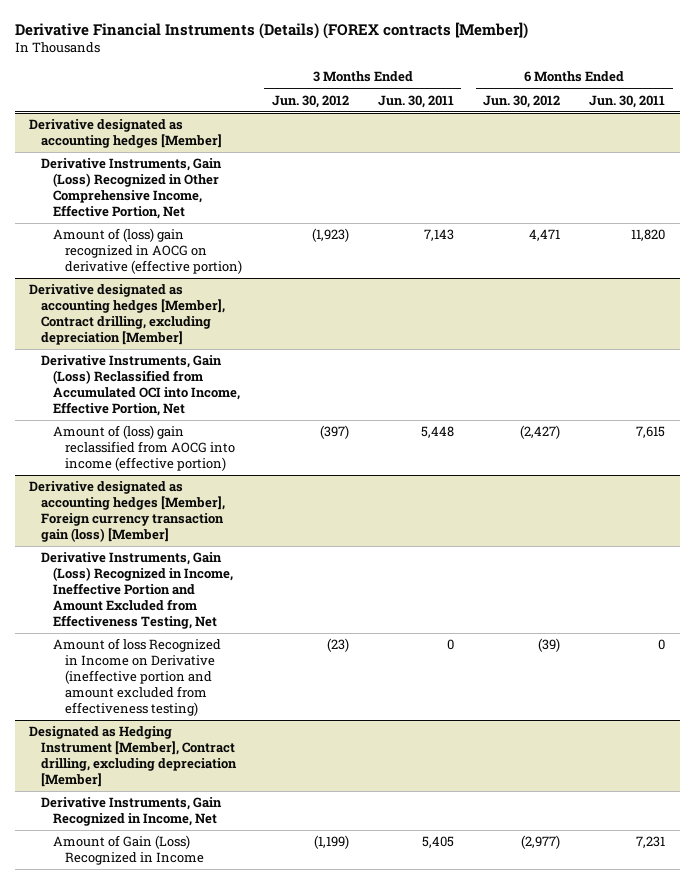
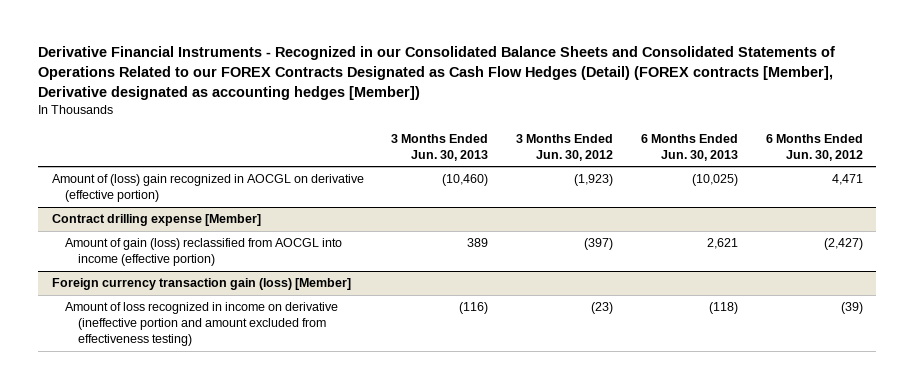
- Derivative Financial Instruments (Details) (FOREX contracts [Member])
+ Derivative Financial Instruments - Recognized in our Consolidated Balance Sheets and Consolidated Statements of Operations Related to our FOREX Contracts Designated as Cash Flow Hedges (Detail) (FOREX contracts [Member], Derivative designated as accounting hedges [Member])
- | 3 Months Ended Jun. 30, 2012 | 3 Months Ended Jun. 30, 2011 | 6 Months Ended Jun. 30, 2012 | 6 Months Ended Jun. 30, 2011
+ | 3 Months Ended Jun. 30, 2013 | 3 Months Ended Jun. 30, 2012 | 6 Months Ended Jun. 30, 2013 | 6 Months Ended Jun. 30, 2012
- Derivative designated as accounting hedges [Member]
- Derivative Instruments, Gain (Loss) Recognized in Other Comprehensive Income, Effective Portion, Net
- Amount of (loss) gain recognized in AOCG on derivative (effective portion) | (1,923) | 7,143 | 4,471 | 11,820
- Derivative designated as accounting hedges [Member], Contract drilling, excluding depreciation [Member]
- Derivative Instruments, Gain (Loss) Reclassified from Accumulated OCI into Income, Effective Portion, Net
- Amount of (loss) gain reclassified from AOCG into income (effective portion) | (397) | 5,448 | (2,427) | 7,615
- Derivative designated as accounting hedges [Member], Foreign currency transaction gain (loss) [Member]
- Derivative Instruments, Gain (Loss) Recognized in Income, Ineffective Portion and Amount Excluded from Effectiveness Testing, Net
- Amount of loss Recognized in Income on Derivative (ineffective portion and amount excluded from effectiveness testing) | (23) | 0 | (39) | 0
- Designated as Hedging Instrument [Member], Contract drilling, excluding depreciation [Member]
- Derivative Instruments, Gain Recognized in Income, Net
- Amount of Gain (Loss) Recognized in Income | (1,199) | 5,405 | (2,977) | 7,231
+ Amount of (loss) gain recognized in AOCGL on derivative (effective portion) | (10,460) | (1,923) | (10,025) | 4,471
+ Contract drilling expense [Member]
+ Amount of gain (loss) reclassified from AOCGL into income (effective portion) | 389 | (397) | 2,621 | (2,427)
+ Foreign currency transaction gain (loss) [Member]
+ Amount of loss recognized in income on derivative (ineffective portion and amount excluded from effectiveness testing) | (116) | (23) | (118) | (39)

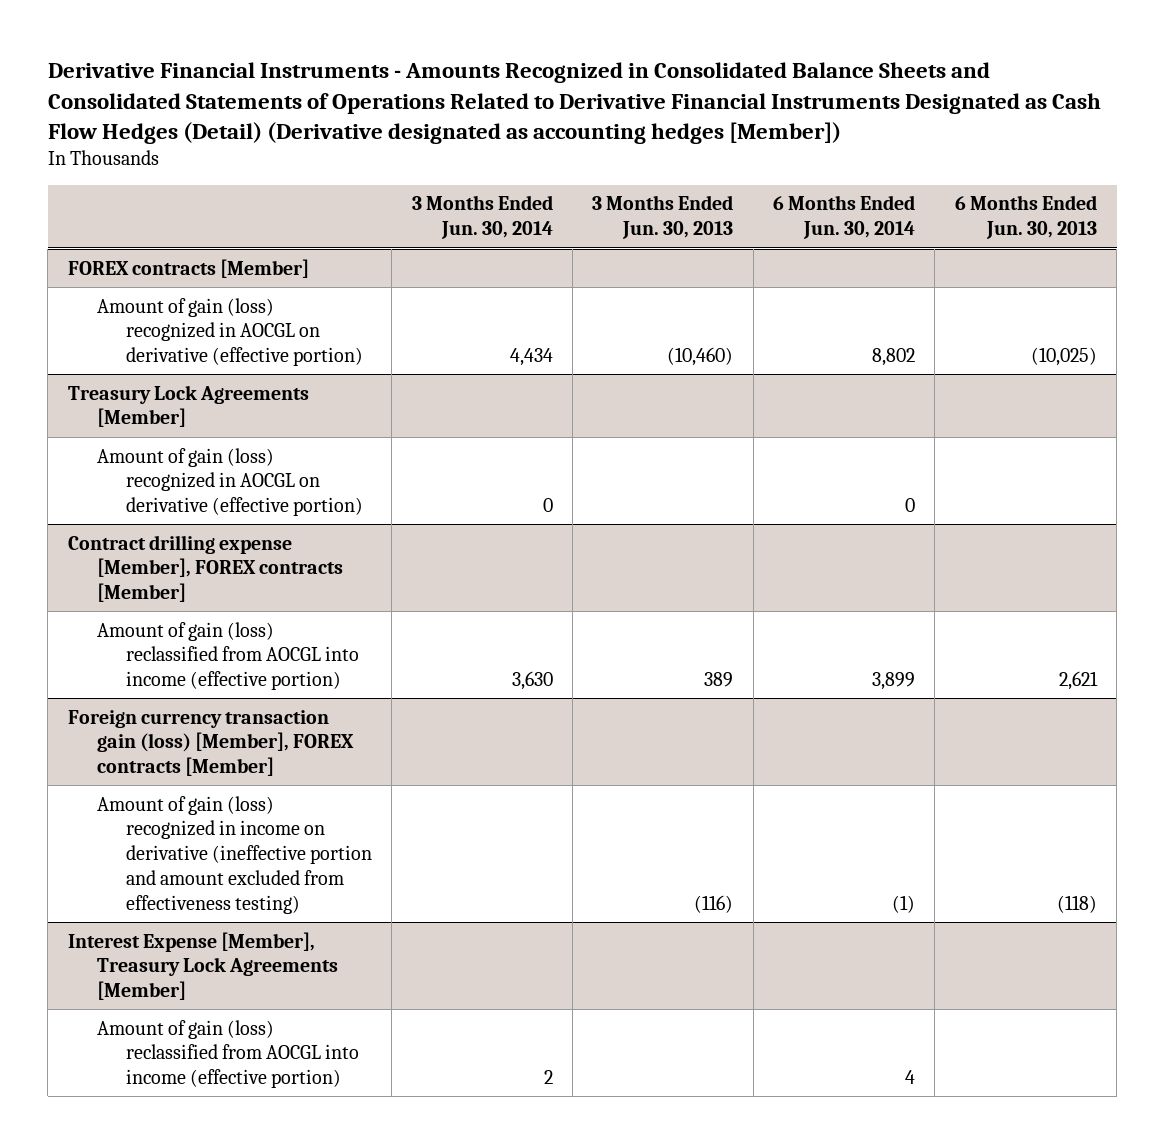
- Derivative Financial Instruments - Recognized in our Consolidated Balance Sheets and Consolidated Statements of Operations Related to our FOREX Contracts Designated as Cash Flow Hedges (Detail) (FOREX contracts [Member], Derivative designated as accounting hedges [Member])
+ Derivative Financial Instruments - Amounts Recognized in Consolidated Balance Sheets and Consolidated Statements of Operations Related to Derivative Financial Instruments Designated as Cash Flow Hedges (Detail) (Derivative designated as accounting hedges [Member])
- | 3 Months Ended Jun. 30, 2013 | 3 Months Ended Jun. 30, 2012 | 6 Months Ended Jun. 30, 2013 | 6 Months Ended Jun. 30, 2012
+ | 3 Months Ended Jun. 30, 2014 | 3 Months Ended Jun. 30, 2013 | 6 Months Ended Jun. 30, 2014 | 6 Months Ended Jun. 30, 2013
- Amount of (loss) gain recognized in AOCGL on derivative (effective portion) | (10,460) | (1,923) | (10,025) | 4,471
- Contract drilling expense [Member]
+ FOREX contracts [Member]
+ Amount of gain (loss) recognized in AOCGL on derivative (effective portion) | 4,434 | (10,460) | 8,802 | (10,025)
+ Treasury Lock Agreements [Member]
+ Amount of gain (loss) recognized in AOCGL on derivative (effective portion) | 0 | | 0 |
+ Contract drilling expense [Member], FOREX contracts [Member]
- Foreign currency transaction gain (loss) [Member]
- Amount of loss recognized in income on derivative (ineffective portion and amount excluded from effectiveness testing) | (116) | (23) | (118) | (39)
+ Foreign currency transaction gain (loss) [Member], FOREX contracts [Member]
+ Amount of gain (loss) recognized in income on derivative (ineffective portion and amount excluded from effectiveness testing) | | (116) | (1) | (118)
+ Interest Expense [Member], Treasury Lock Agreements [Member]
+ Amount of gain (loss) reclassified from AOCGL into income (effective portion) | 2 | | 4 |

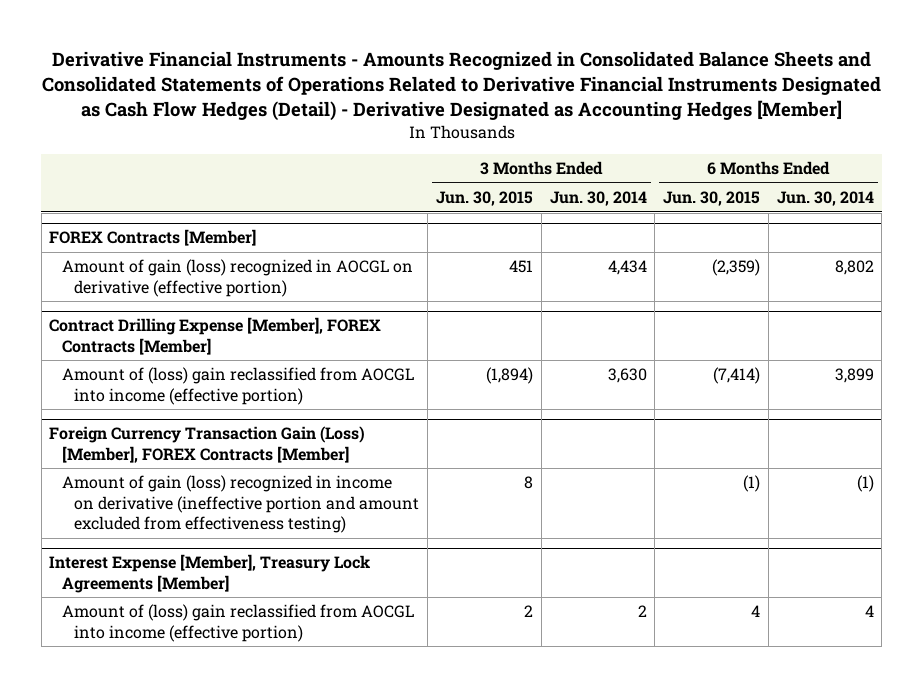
- Derivative Financial Instruments - Amounts Recognized in Consolidated Balance Sheets and Consolidated Statements of Operations Related to Derivative Financial Instruments Designated as Cash Flow Hedges (Detail) (Derivative designated as accounting hedges [Member])
+ Derivative Financial Instruments - Amounts Recognized in Consolidated Balance Sheets and Consolidated Statements of Operations Related to Derivative Financial Instruments Designated as Cash Flow Hedges (Detail) - Derivative Designated as Accounting Hedges [Member]
- | 3 Months Ended Jun. 30, 2014 | 3 Months Ended Jun. 30, 2013 | 6 Months Ended Jun. 30, 2014 | 6 Months Ended Jun. 30, 2013
+ | 3 Months Ended Jun. 30, 2015 | 3 Months Ended Jun. 30, 2014 | 6 Months Ended Jun. 30, 2015 | 6 Months Ended Jun. 30, 2014
- FOREX contracts [Member]
+ FOREX Contracts [Member]
- Treasury Lock Agreements [Member]
- Amount of gain (loss) recognized in AOCGL on derivative (effective portion) | 0 | | 0 |
- Contract drilling expense [Member], FOREX contracts [Member]
- Amount of gain (loss) reclassified from AOCGL into income (effective portion) | 3,630 | 389 | 3,899 | 2,621
- Foreign currency transaction gain (loss) [Member], FOREX contracts [Member]
+ Contract Drilling Expense [Member], FOREX Contracts [Member]
+ Amount of (loss) gain reclassified from AOCGL into income (effective portion) | (1,894) | 3,630 | (7,414) | 3,899
+ Foreign Currency Transaction Gain (Loss) [Member], FOREX Contracts [Member]
@ Interest Expense [Member], Treasury Lock Agreements [Member]
- Amount of gain (loss) reclassified from AOCGL into income (effective portion) | 2 | | 4 |
+ Amount of (loss) gain reclassified from AOCGL into income (effective portion) | 2 | 2 | 4 | 4

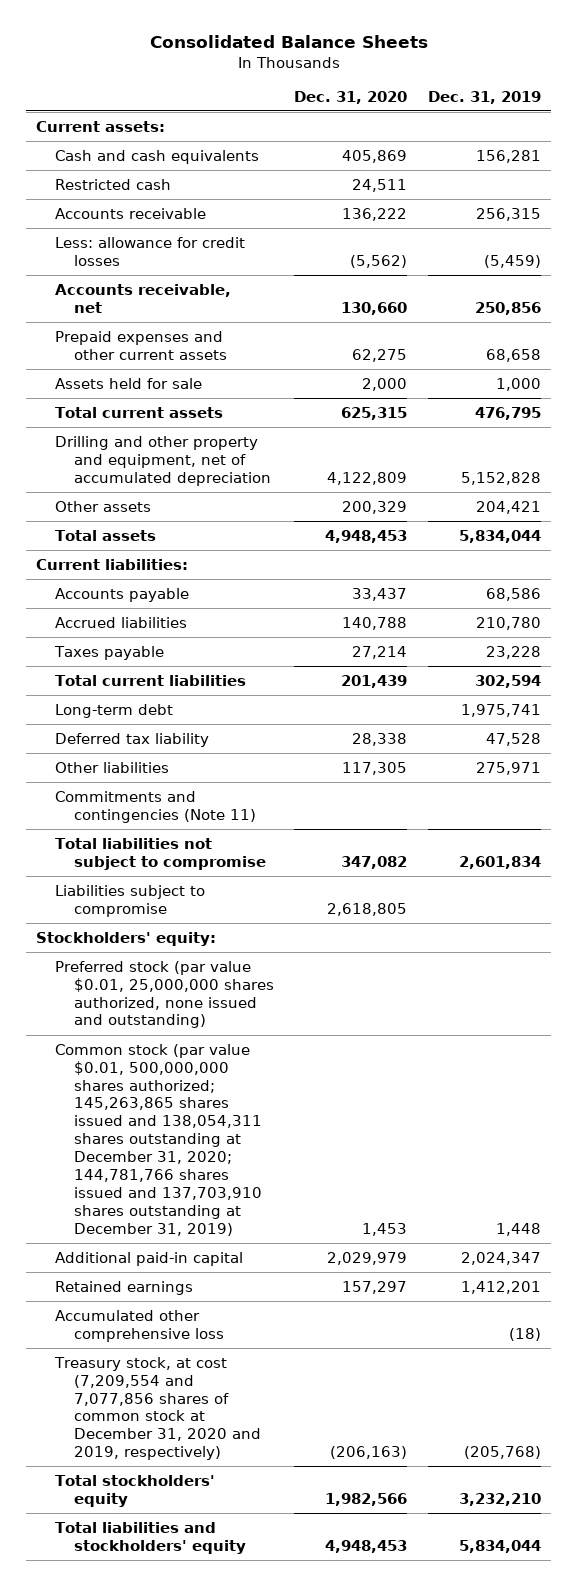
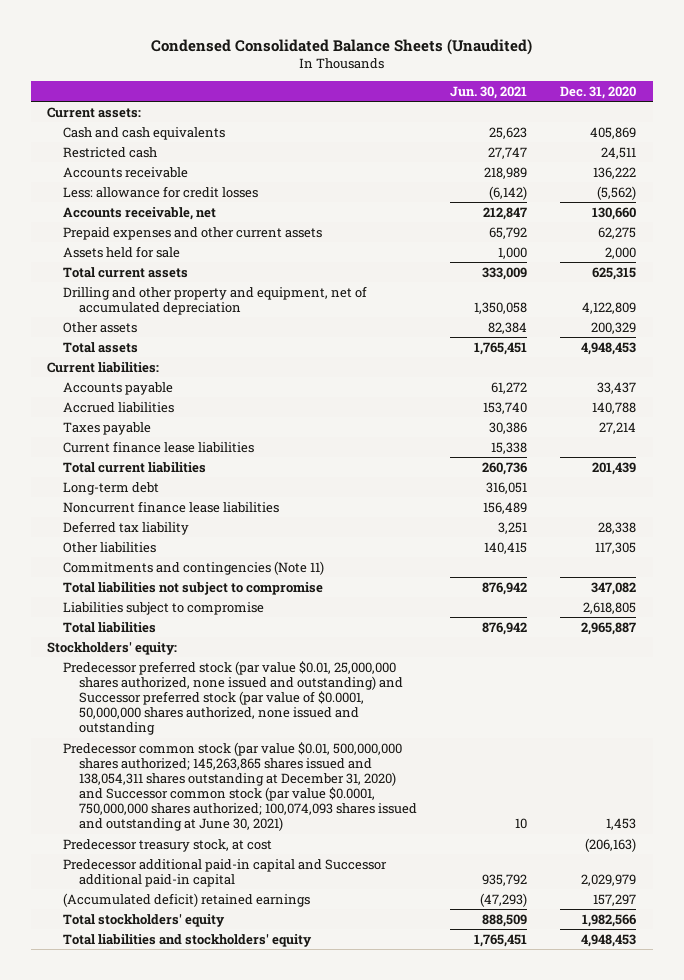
- Consolidated Balance Sheets
+ Condensed Consolidated Balance Sheets (Unaudited)
- | Dec. 31, 2020 | Dec. 31, 2019
+ | Jun. 30, 2021 | Dec. 31, 2020
+ Current finance lease liabilities | 15,338 |
+ Noncurrent finance lease liabilities | 156,489 |
+ Total liabilities | 876,942 | 2,965,887
- Preferred stock (par value $0.01, 25,000,000 shares authorized, none issued and outstanding)
- Common stock (par value $0.01, 500,000,000 shares authorized; 145,263,865 shares issued and 138,054,311 shares outstanding at December 31, 2020; 144,781,766 shares issued and 137,703,910 shares outstanding at December 31, 2019) | 1,453 | 1,448
- Additional paid-in capital | 2,029,979 | 2,024,347
- Retained earnings | 157,297 | 1,412,201
- Accumulated other comprehensive loss | | (18)
- Treasury stock, at cost (7,209,554 and 7,077,856 shares of common stock at December 31, 2020 and 2019, respectively) | (206,163) | (205,768)
+ Predecessor preferred stock (par value $0.01, 25,000,000 shares authorized, none issued and outstanding) and Successor preferred stock (par value of $0.0001, 50,000,000 shares authorized, none issued and outstanding
+ Predecessor common stock (par value $0.01, 500,000,000 shares authorized; 145,263,865 shares issued and 138,054,311 shares outstanding at December 31, 2020) and Successor common stock (par value $0.0001, 750,000,000 shares authorized; 100,074,093 shares issued and outstanding at June 30, 2021) | 10 | 1,453
+ Predecessor treasury stock, at cost | | (206,163)
+ Predecessor additional paid-in capital and Successor additional paid-in capital | 935,792 | 2,029,979
+ (Accumulated deficit) retained earnings | (47,293) | 157,297

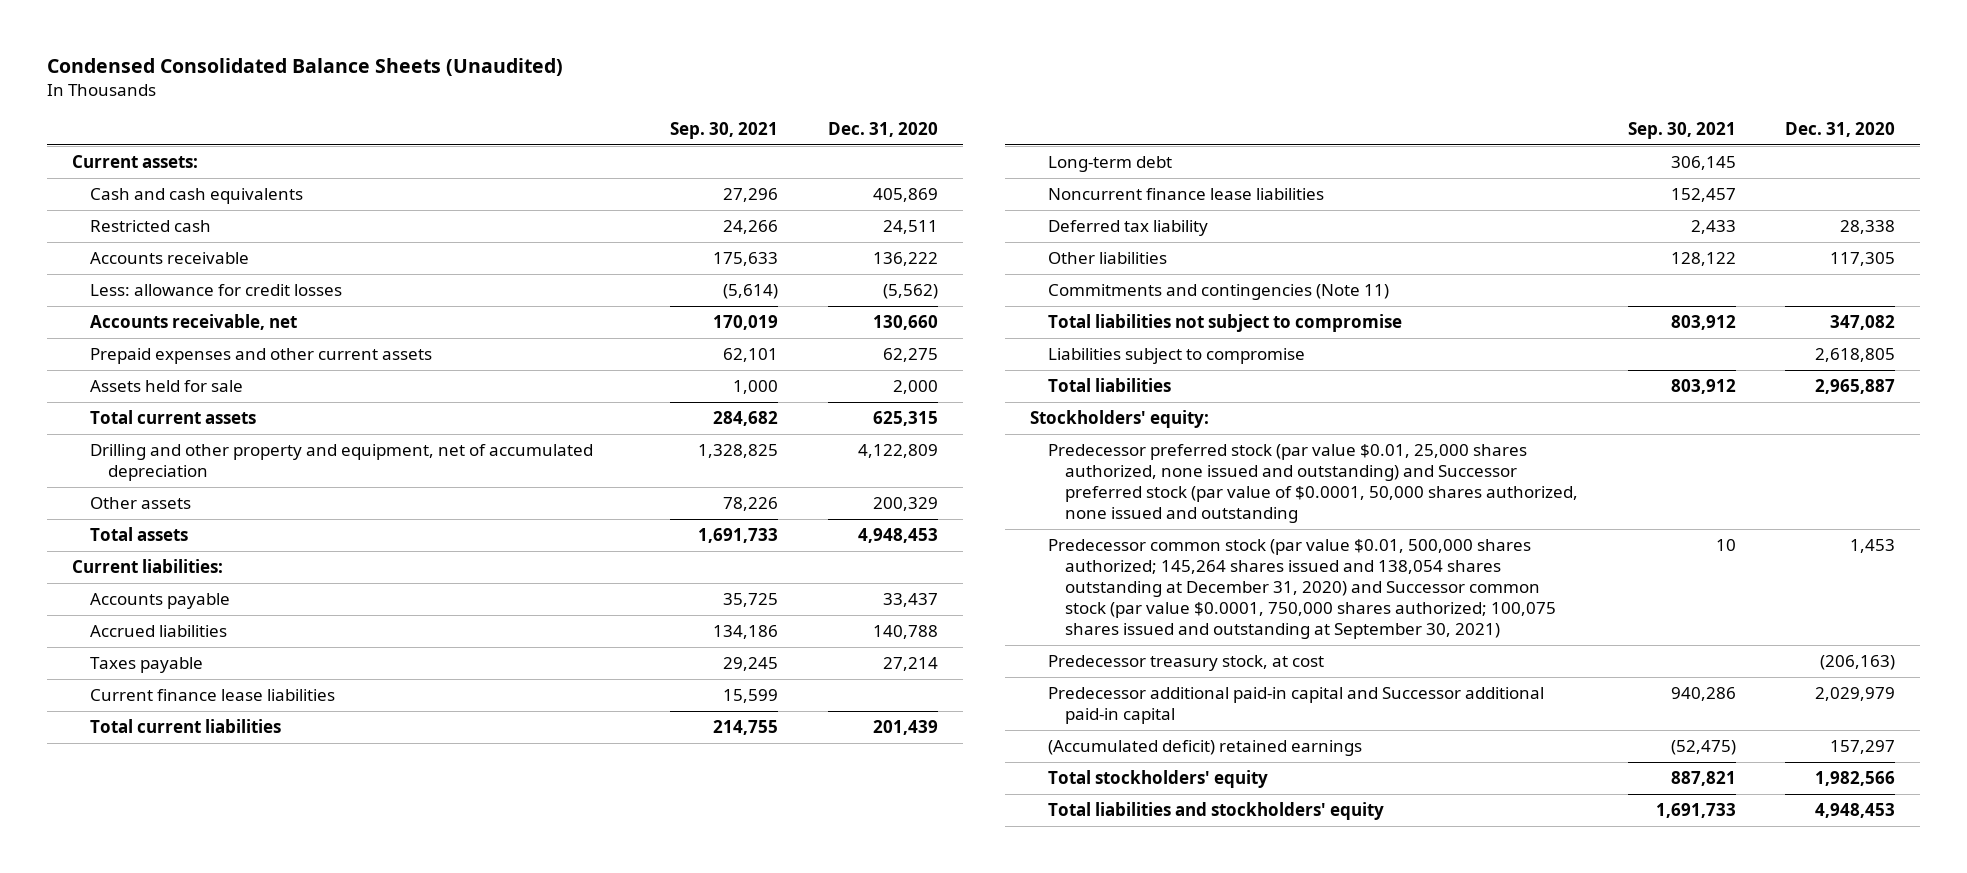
- | Jun. 30, 2021 | Dec. 31, 2020
+ | Sep. 30, 2021 | Dec. 31, 2020
- Predecessor preferred stock (par value $0.01, 25,000,000 shares authorized, none issued and outstanding) and Successor preferred stock (par value of $0.0001, 50,000,000 shares authorized, none issued and outstanding
- Predecessor common stock (par value $0.01, 500,000,000 shares authorized; 145,263,865 shares issued and 138,054,311 shares outstanding at December 31, 2020) and Successor common stock (par value $0.0001, 750,000,000 shares authorized; 100,074,093 shares issued and outstanding at June 30, 2021) | 10 | 1,453
+ Predecessor preferred stock (par value $0.01, 25,000 shares authorized, none issued and outstanding) and Successor preferred stock (par value of $0.0001, 50,000 shares authorized, none issued and outstanding
+ Predecessor common stock (par value $0.01, 500,000 shares authorized; 145,264 shares issued and 138,054 shares outstanding at December 31, 2020) and Successor common stock (par value $0.0001, 750,000 shares authorized; 100,075 shares issued and outstanding at September 30, 2021) | 10 | 1,453

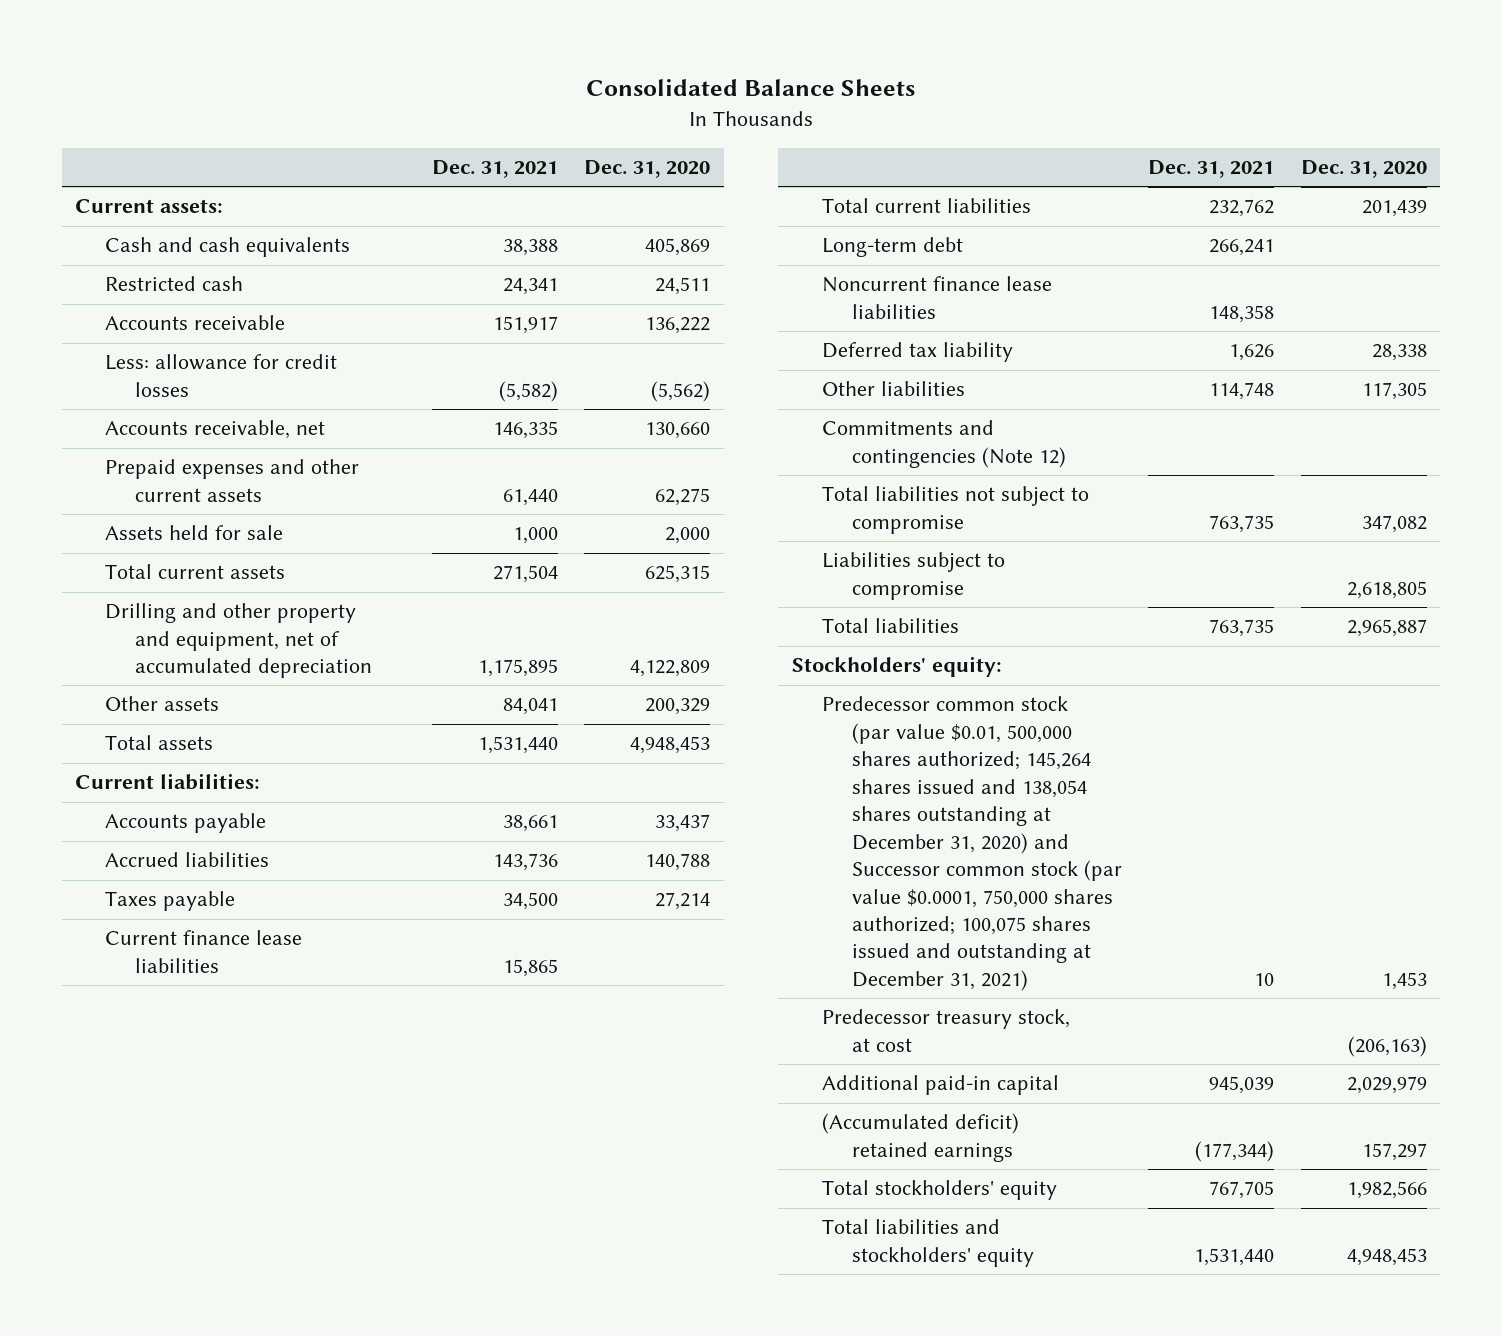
- Condensed Consolidated Balance Sheets (Unaudited)
+ Consolidated Balance Sheets
- | Sep. 30, 2021 | Dec. 31, 2020
+ | Dec. 31, 2021 | Dec. 31, 2020
- Commitments and contingencies (Note 11)
+ Commitments and contingencies (Note 12)
- Predecessor preferred stock (par value $0.01, 25,000 shares authorized, none issued and outstanding) and Successor preferred stock (par value of $0.0001, 50,000 shares authorized, none issued and outstanding
- Predecessor common stock (par value $0.01, 500,000 shares authorized; 145,264 shares issued and 138,054 shares outstanding at December 31, 2020) and Successor common stock (par value $0.0001, 750,000 shares authorized; 100,075 shares issued and outstanding at September 30, 2021) | 10 | 1,453
+ Predecessor common stock (par value $0.01, 500,000 shares authorized; 145,264 shares issued and 138,054 shares outstanding at December 31, 2020) and Successor common stock (par value $0.0001, 750,000 shares authorized; 100,075 shares issued and outstanding at December 31, 2021) | 10 | 1,453
- Predecessor additional paid-in capital and Successor additional paid-in capital | 940,286 | 2,029,979
+ Additional paid-in capital | 945,039 | 2,029,979

